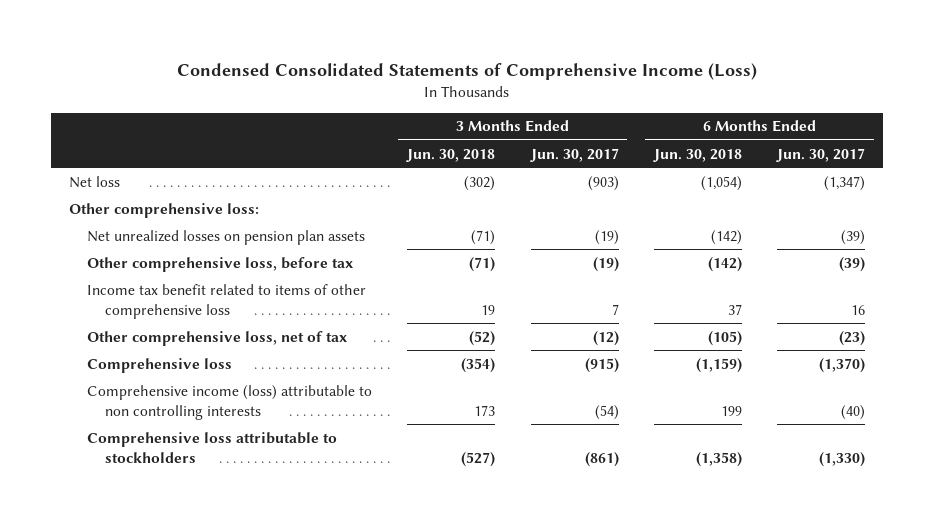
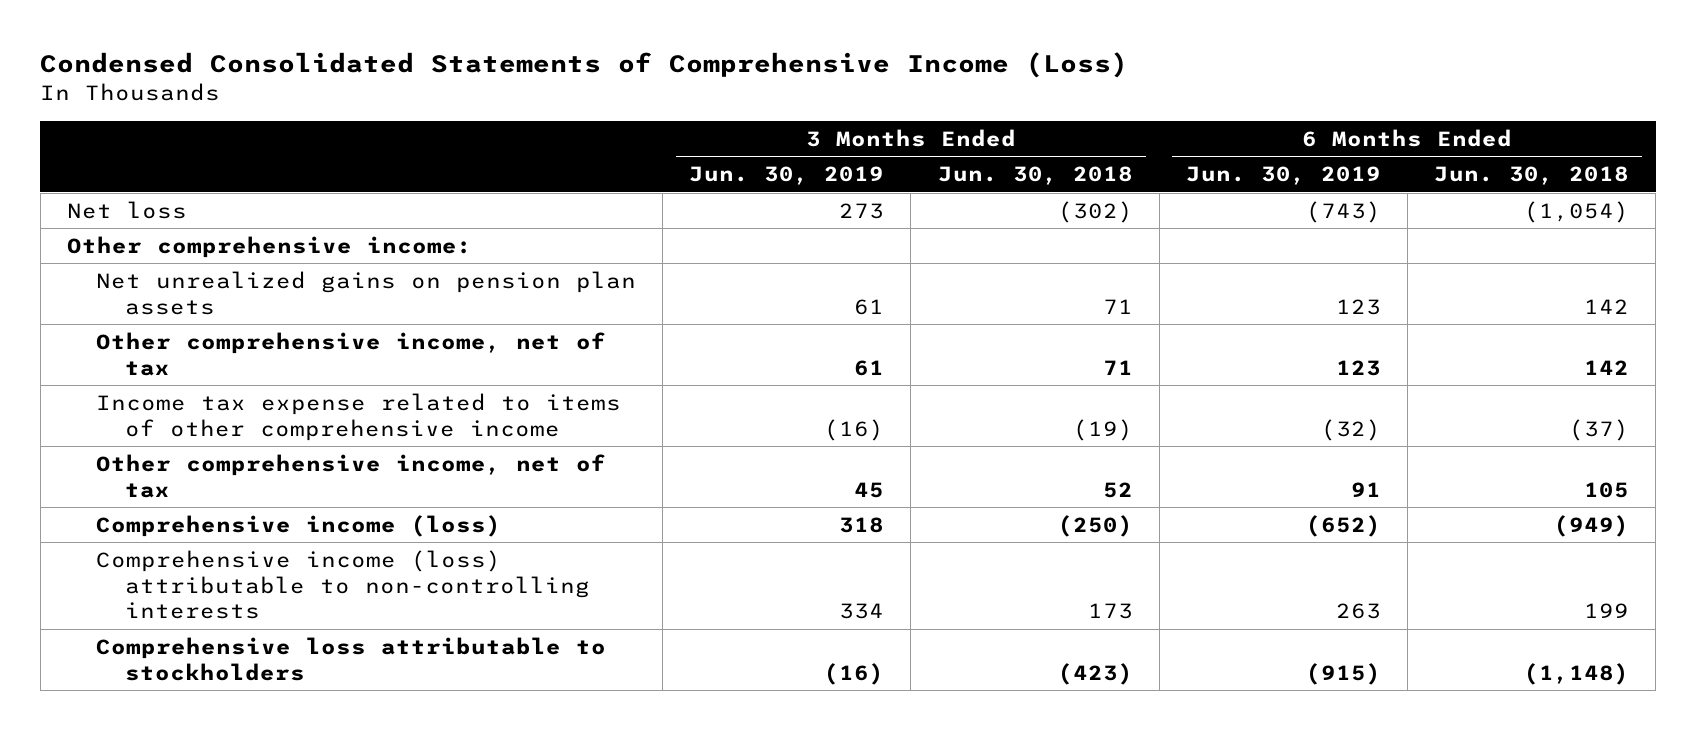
- | 3 Months Ended Jun. 30, 2018 | 3 Months Ended Jun. 30, 2017 | 6 Months Ended Jun. 30, 2018 | 6 Months Ended Jun. 30, 2017
+ | 3 Months Ended Jun. 30, 2019 | 3 Months Ended Jun. 30, 2018 | 6 Months Ended Jun. 30, 2019 | 6 Months Ended Jun. 30, 2018
- Other comprehensive loss:
- Net unrealized losses on pension plan assets | (71) | (19) | (142) | (39)
- Other comprehensive loss, before tax | (71) | (19) | (142) | (39)
- Income tax benefit related to items of other comprehensive loss | 19 | 7 | 37 | 16
- Other comprehensive loss, net of tax | (52) | (12) | (105) | (23)
- Comprehensive loss | (354) | (915) | (1,159) | (1,370)
- Comprehensive income (loss) attributable to non controlling interests | 173 | (54) | 199 | (40)
- Comprehensive loss attributable to stockholders | (527) | (861) | (1,358) | (1,330)
+ Other comprehensive income:
+ Net unrealized gains on pension plan assets | 61 | 71 | 123 | 142
+ Other comprehensive income, net of tax | 61 | 71 | 123 | 142
+ Income tax expense related to items of other comprehensive income | (16) | (19) | (32) | (37)
+ Other comprehensive income, net of tax | 45 | 52 | 91 | 105
+ Comprehensive income (loss) | 318 | (250) | (652) | (949)
+ Comprehensive income (loss) attributable to non-controlling interests | 334 | 173 | 263 | 199
+ Comprehensive loss attributable to stockholders | (16) | (423) | (915) | (1,148)

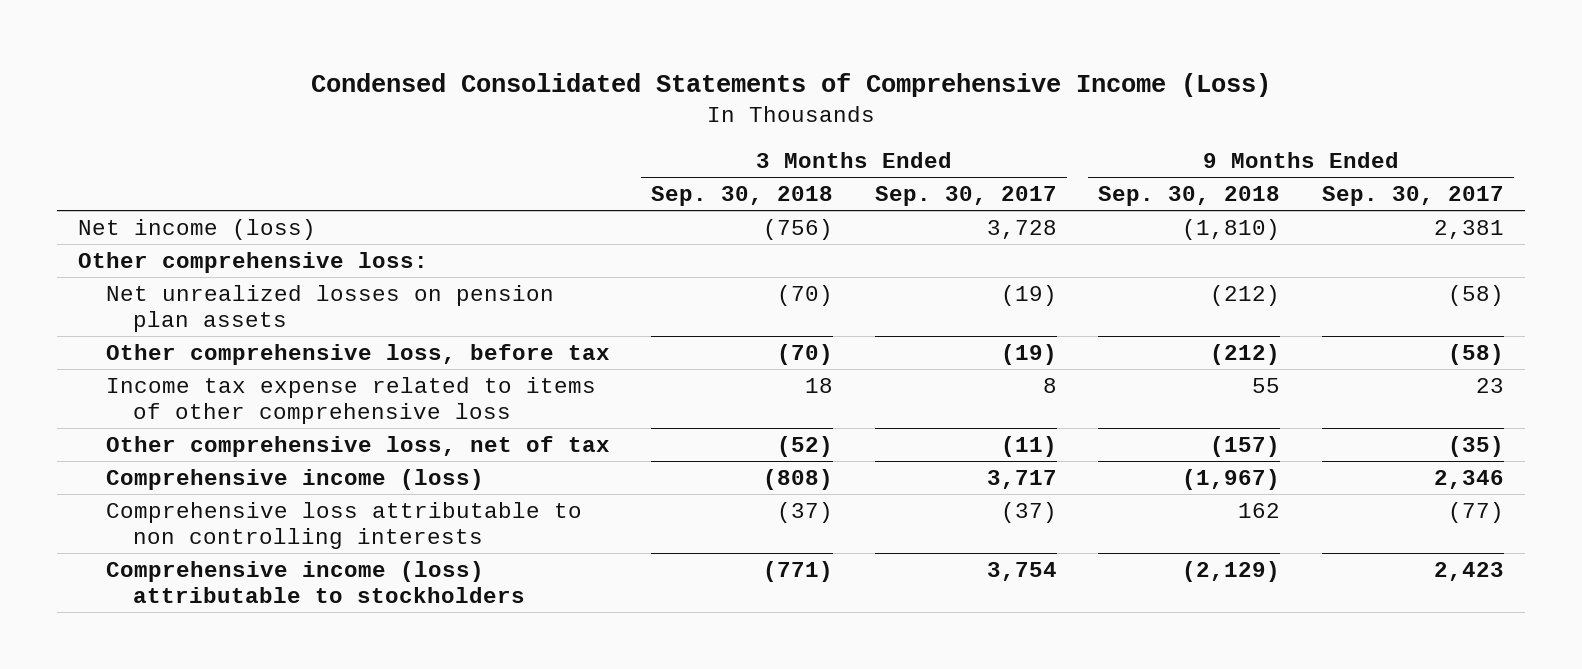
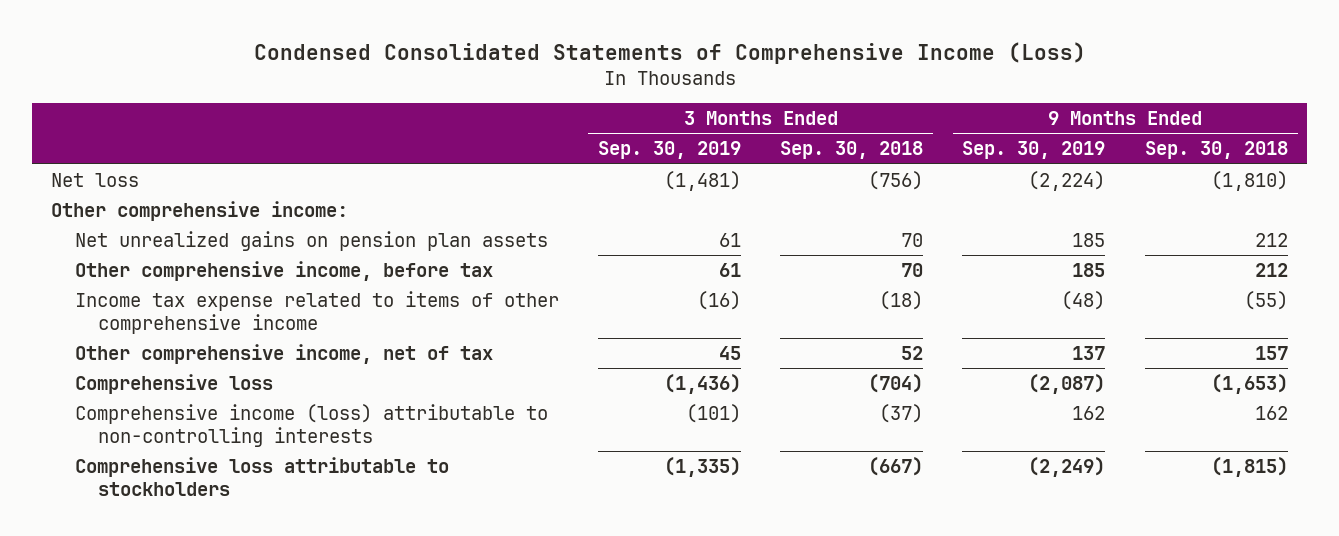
- | 3 Months Ended Sep. 30, 2018 | 3 Months Ended Sep. 30, 2017 | 9 Months Ended Sep. 30, 2018 | 9 Months Ended Sep. 30, 2017
+ | 3 Months Ended Sep. 30, 2019 | 3 Months Ended Sep. 30, 2018 | 9 Months Ended Sep. 30, 2019 | 9 Months Ended Sep. 30, 2018
- Net income (loss) | (756) | 3,728 | (1,810) | 2,381
- Other comprehensive loss:
- Net unrealized losses on pension plan assets | (70) | (19) | (212) | (58)
- Other comprehensive loss, before tax | (70) | (19) | (212) | (58)
- Income tax expense related to items of other comprehensive loss | 18 | 8 | 55 | 23
- Other comprehensive loss, net of tax | (52) | (11) | (157) | (35)
- Comprehensive income (loss) | (808) | 3,717 | (1,967) | 2,346
- Comprehensive loss attributable to non controlling interests | (37) | (37) | 162 | (77)
- Comprehensive income (loss) attributable to stockholders | (771) | 3,754 | (2,129) | 2,423
+ Net loss | (1,481) | (756) | (2,224) | (1,810)
+ Other comprehensive income:
+ Net unrealized gains on pension plan assets | 61 | 70 | 185 | 212
+ Other comprehensive income, before tax | 61 | 70 | 185 | 212
+ Income tax expense related to items of other comprehensive income | (16) | (18) | (48) | (55)
+ Other comprehensive income, net of tax | 45 | 52 | 137 | 157
+ Comprehensive loss | (1,436) | (704) | (2,087) | (1,653)
+ Comprehensive income (loss) attributable to non-controlling interests | (101) | (37) | 162 | 162
+ Comprehensive loss attributable to stockholders | (1,335) | (667) | (2,249) | (1,815)

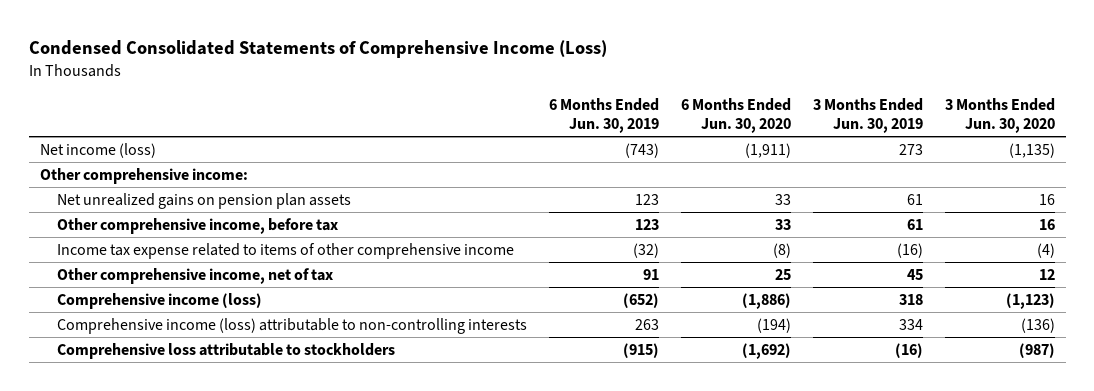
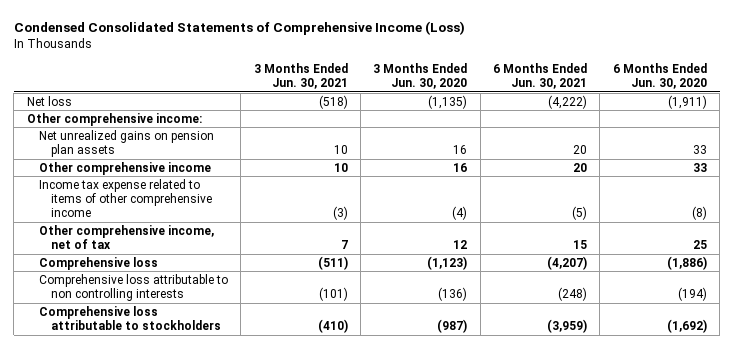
- | 6 Months Ended Jun. 30, 2019 | 6 Months Ended Jun. 30, 2020 | 3 Months Ended Jun. 30, 2019 | 3 Months Ended Jun. 30, 2020
+ | 3 Months Ended Jun. 30, 2021 | 3 Months Ended Jun. 30, 2020 | 6 Months Ended Jun. 30, 2021 | 6 Months Ended Jun. 30, 2020
- Net income (loss) | (743) | (1,911) | 273 | (1,135)
+ Net loss | (518) | (1,135) | (4,222) | (1,911)
- Other comprehensive income, before tax | 123 | 33 | 61 | 16
+ Other comprehensive income | 10 | 16 | 20 | 33
- Comprehensive income (loss) | (652) | (1,886) | 318 | (1,123)
- Comprehensive income (loss) attributable to non-controlling interests | 263 | (194) | 334 | (136)
+ Comprehensive loss | (511) | (1,123) | (4,207) | (1,886)
+ Comprehensive loss attributable to non controlling interests | (101) | (136) | (248) | (194)

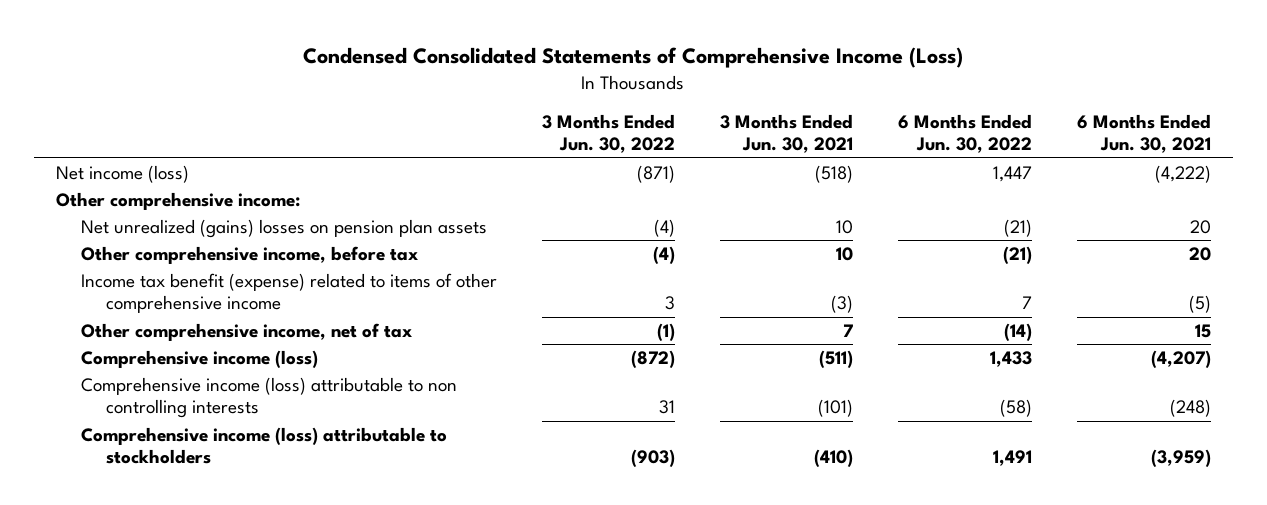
- | 3 Months Ended Jun. 30, 2021 | 3 Months Ended Jun. 30, 2020 | 6 Months Ended Jun. 30, 2021 | 6 Months Ended Jun. 30, 2020
+ | 3 Months Ended Jun. 30, 2022 | 3 Months Ended Jun. 30, 2021 | 6 Months Ended Jun. 30, 2022 | 6 Months Ended Jun. 30, 2021
- Net loss | (518) | (1,135) | (4,222) | (1,911)
+ Net income (loss) | (871) | (518) | 1,447 | (4,222)
- Net unrealized gains on pension plan assets | 10 | 16 | 20 | 33
- Other comprehensive income | 10 | 16 | 20 | 33
- Income tax expense related to items of other comprehensive income | (3) | (4) | (5) | (8)
+ Net unrealized (gains) losses on pension plan assets | (4) | 10 | (21) | 20
+ Other comprehensive income, before tax | (4) | 10 | (21) | 20
+ Income tax benefit (expense) related to items of other comprehensive income | 3 | (3) | 7 | (5)
- Comprehensive loss | (511) | (1,123) | (4,207) | (1,886)
- Comprehensive loss attributable to non controlling interests | (101) | (136) | (248) | (194)
- Comprehensive loss attributable to stockholders | (410) | (987) | (3,959) | (1,692)
+ Comprehensive income (loss) | (872) | (511) | 1,433 | (4,207)
+ Comprehensive income (loss) attributable to non controlling interests | 31 | (101) | (58) | (248)
+ Comprehensive income (loss) attributable to stockholders | (903) | (410) | 1,491 | (3,959)

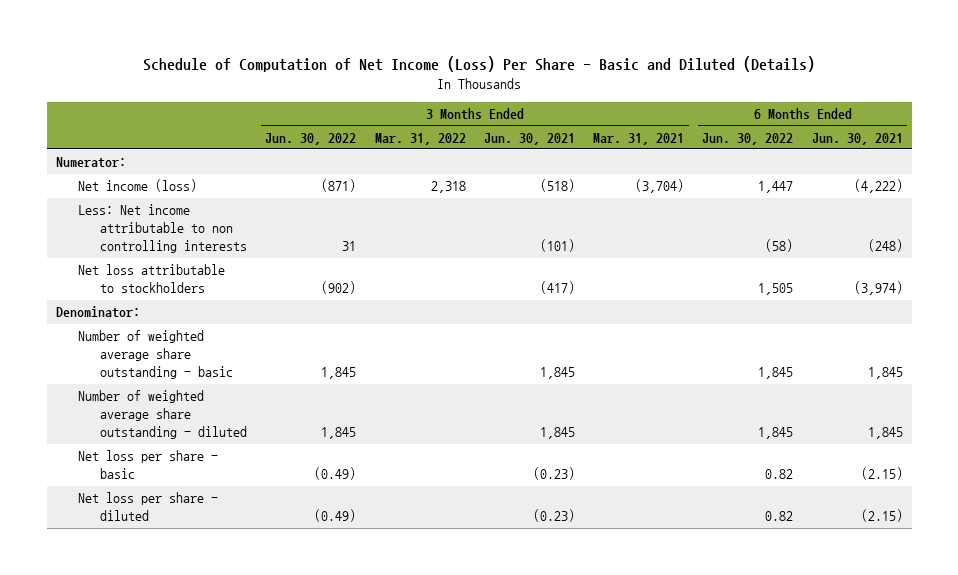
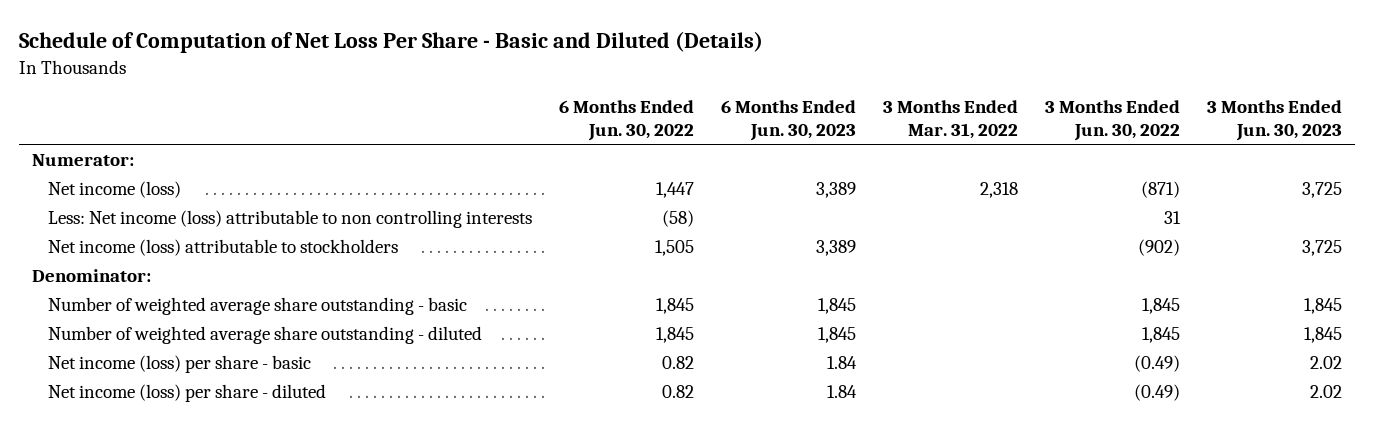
- Schedule of Computation of Net Income (Loss) Per Share - Basic and Diluted (Details)
+ Schedule of Computation of Net Loss Per Share - Basic and Diluted (Details)
- | 3 Months Ended Jun. 30, 2022 | 3 Months Ended Mar. 31, 2022 | 3 Months Ended Jun. 30, 2021 | 3 Months Ended Mar. 31, 2021 | 6 Months Ended Jun. 30, 2022 | 6 Months Ended Jun. 30, 2021
+ | 6 Months Ended Jun. 30, 2022 | 6 Months Ended Jun. 30, 2023 | 3 Months Ended Mar. 31, 2022 | 3 Months Ended Jun. 30, 2022 | 3 Months Ended Jun. 30, 2023
- Less: Net income attributable to non controlling interests | 31 | | (101) | | (58) | (248)
- Net loss attributable to stockholders | (902) | | (417) | | 1,505 | (3,974)
+ Less: Net income (loss) attributable to non controlling interests | (58) | | | 31 |
+ Net income (loss) attributable to stockholders | 1,505 | 3,389 | | (902) | 3,725
- Net loss per share - basic | (0.49) | | (0.23) | | 0.82 | (2.15)
- Net loss per share - diluted | (0.49) | | (0.23) | | 0.82 | (2.15)
+ Net income (loss) per share - basic | 0.82 | 1.84 | | (0.49) | 2.02
+ Net income (loss) per share - diluted | 0.82 | 1.84 | | (0.49) | 2.02

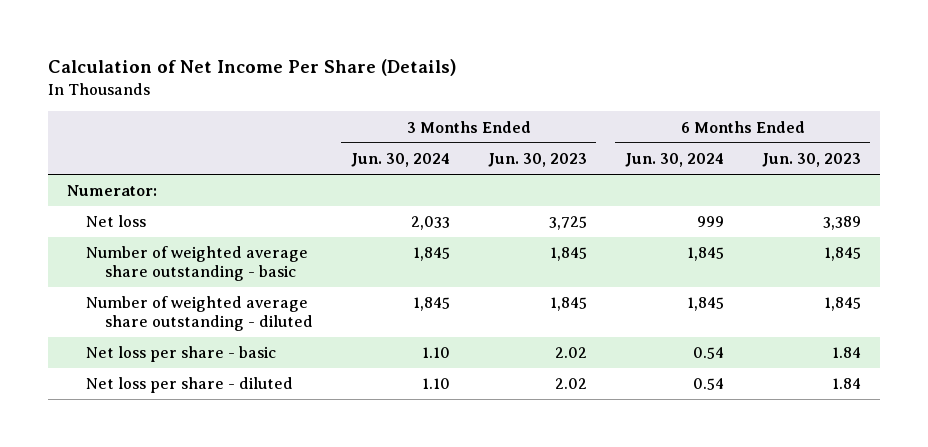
- Schedule of Computation of Net Loss Per Share - Basic and Diluted (Details)
+ Calculation of Net Income Per Share (Details)
- | 6 Months Ended Jun. 30, 2022 | 6 Months Ended Jun. 30, 2023 | 3 Months Ended Mar. 31, 2022 | 3 Months Ended Jun. 30, 2022 | 3 Months Ended Jun. 30, 2023
+ | 3 Months Ended Jun. 30, 2024 | 3 Months Ended Jun. 30, 2023 | 6 Months Ended Jun. 30, 2024 | 6 Months Ended Jun. 30, 2023
- Net income (loss) | 1,447 | 3,389 | 2,318 | (871) | 3,725
- Less: Net income (loss) attributable to non controlling interests | (58) | | | 31 |
- Net income (loss) attributable to stockholders | 1,505 | 3,389 | | (902) | 3,725
- Denominator:
+ Net loss | 2,033 | 3,725 | 999 | 3,389
- Net income (loss) per share - basic | 0.82 | 1.84 | | (0.49) | 2.02
- Net income (loss) per share - diluted | 0.82 | 1.84 | | (0.49) | 2.02
+ Net loss per share - basic | 1.10 | 2.02 | 0.54 | 1.84
+ Net loss per share - diluted | 1.10 | 2.02 | 0.54 | 1.84

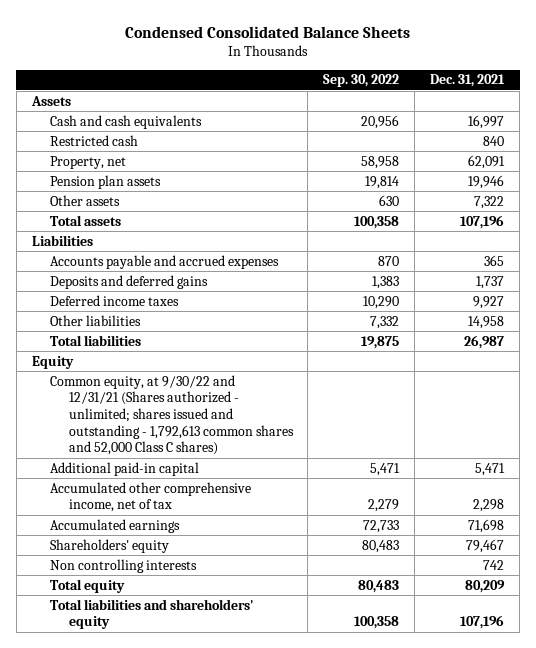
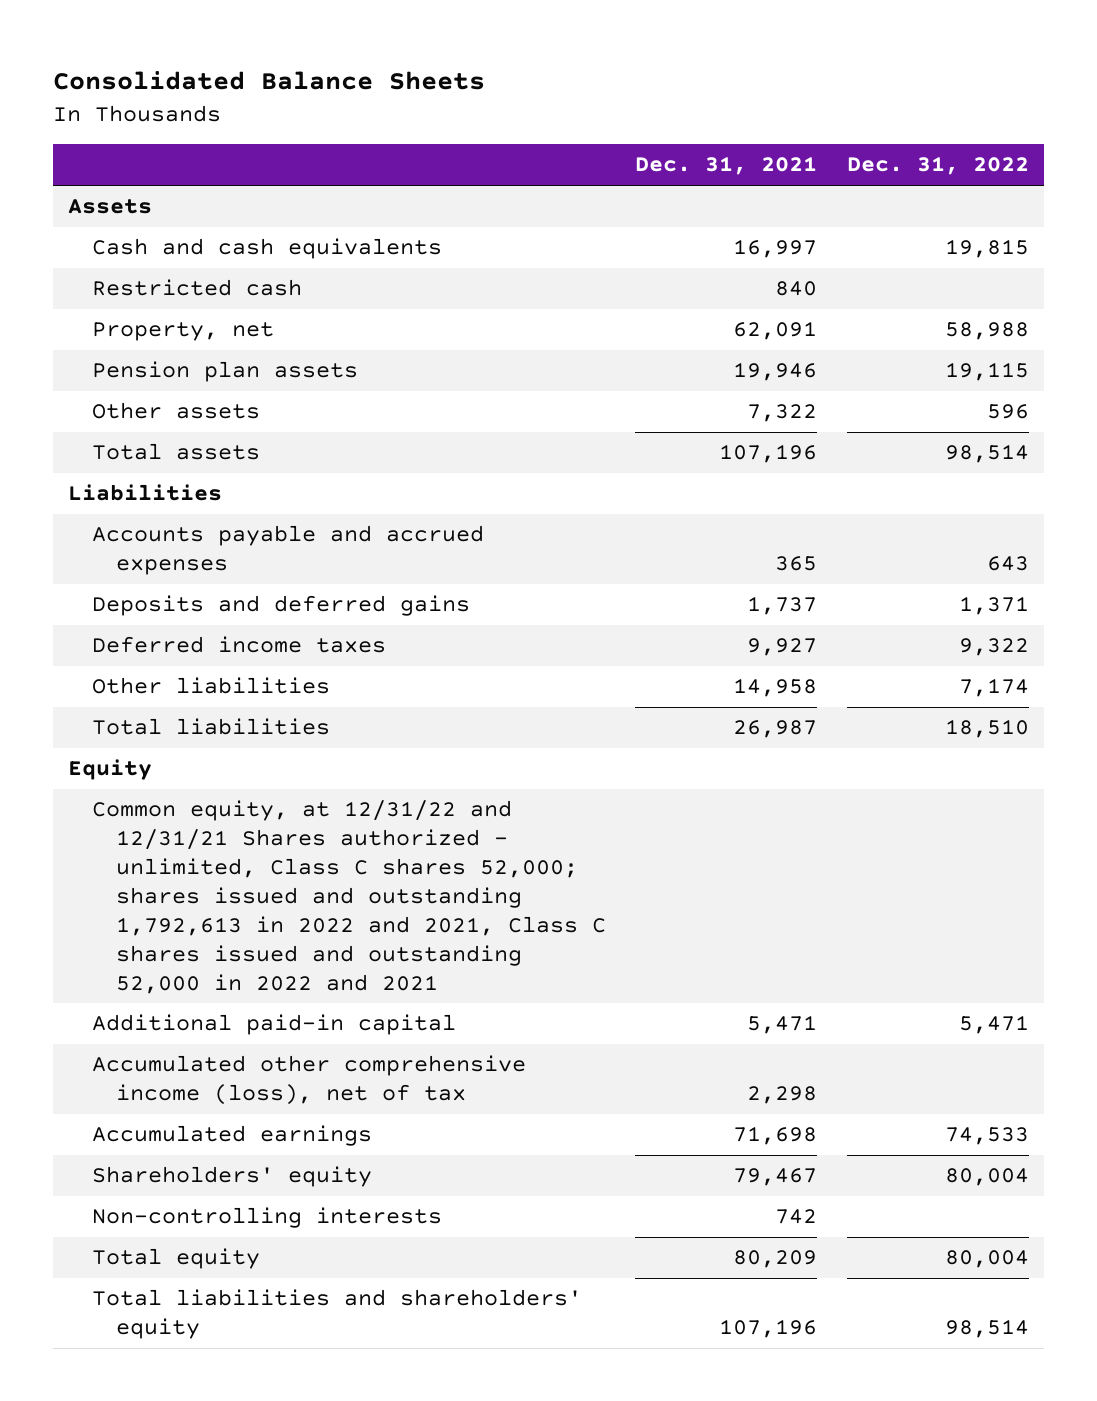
- Condensed Consolidated Balance Sheets
+ Consolidated Balance Sheets
- | Sep. 30, 2022 | Dec. 31, 2021
+ | Dec. 31, 2021 | Dec. 31, 2022
- Common equity, at 9/30/22 and 12/31/21 (Shares authorized - unlimited; shares issued and outstanding - 1,792,613 common shares and 52,000 Class C shares)
+ Common equity, at 12/31/22 and 12/31/21 Shares authorized - unlimited, Class C shares 52,000; shares issued and outstanding 1,792,613 in 2022 and 2021, Class C shares issued and outstanding 52,000 in 2022 and 2021
- Accumulated other comprehensive income, net of tax | 2,279 | 2,298
+ Accumulated other comprehensive income (loss), net of tax | 2,298 |
- Non controlling interests | | 742
+ Non-controlling interests | 742 |

